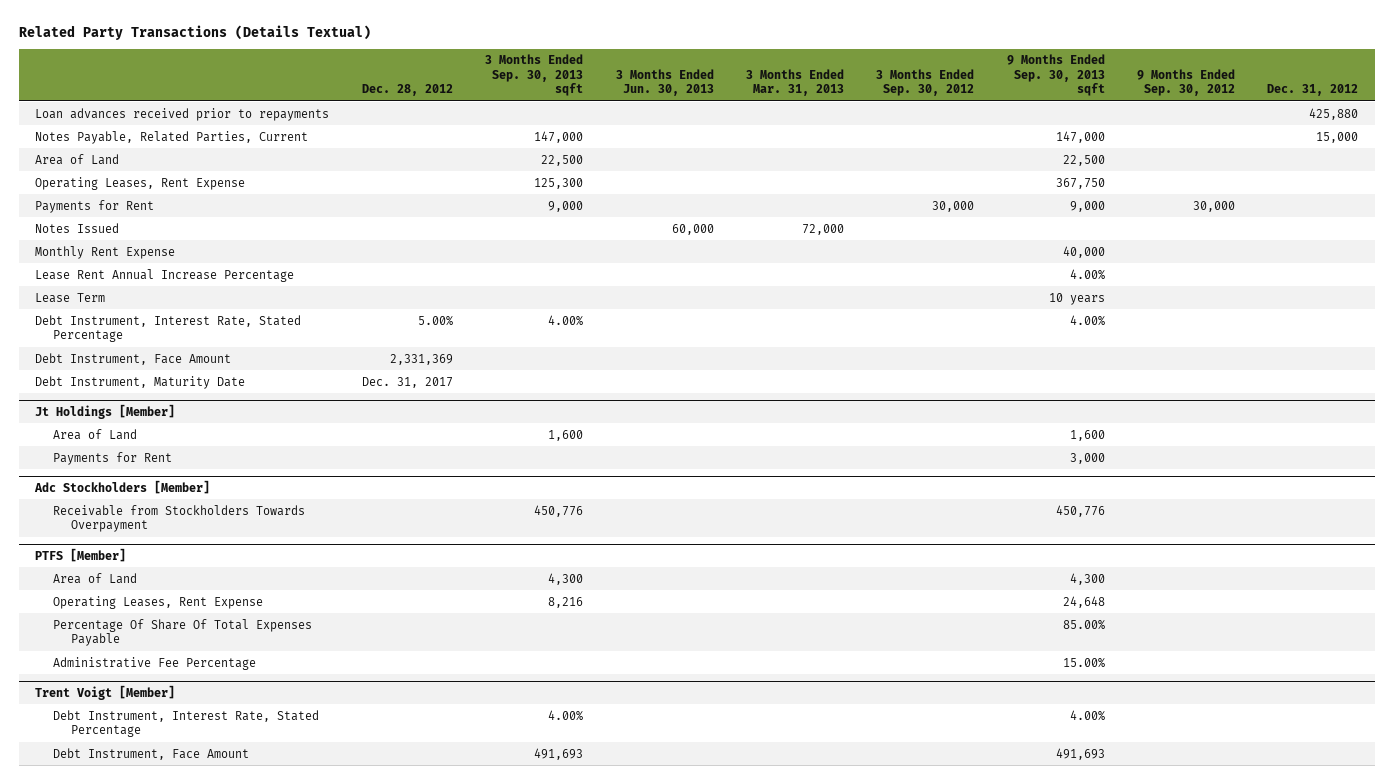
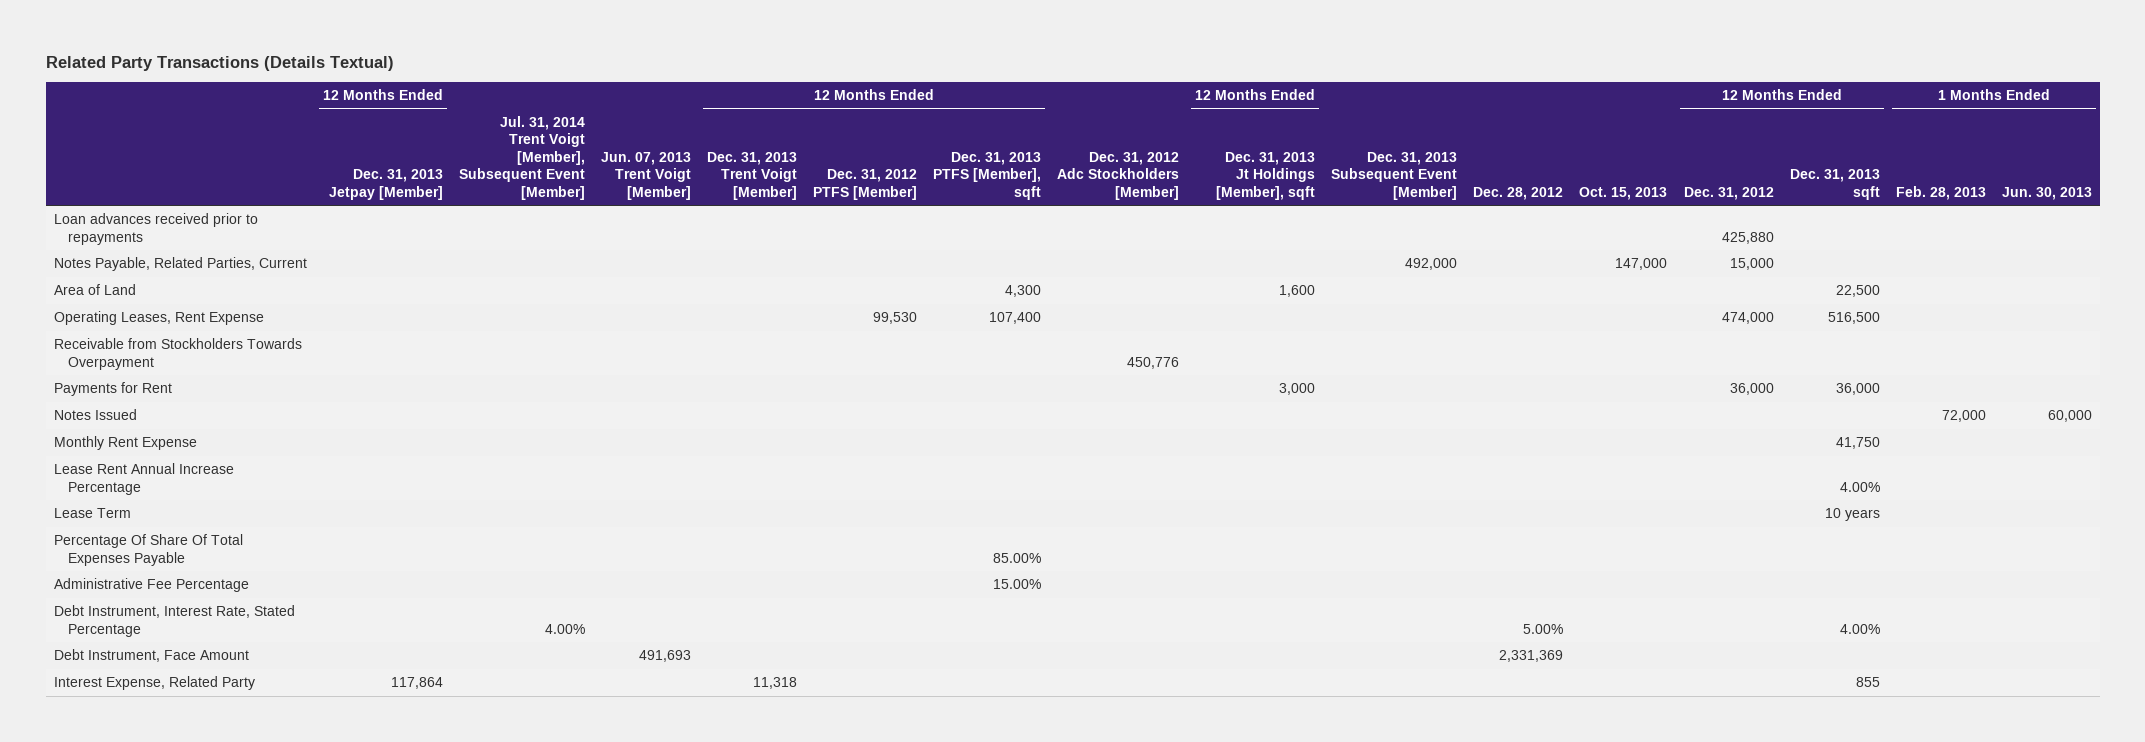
- | Dec. 28, 2012 | 3 Months Ended Sep. 30, 2013 sqft | 3 Months Ended Jun. 30, 2013 | 3 Months Ended Mar. 31, 2013 | 3 Months Ended Sep. 30, 2012 | 9 Months Ended Sep. 30, 2013 sqft | 9 Months Ended Sep. 30, 2012 | Dec. 31, 2012
+ | 12 Months Ended Dec. 31, 2013 Jetpay [Member] | Jul. 31, 2014 Trent Voigt [Member], Subsequent Event [Member] | Jun. 07, 2013 Trent Voigt [Member] | 12 Months Ended Dec. 31, 2013 Trent Voigt [Member] | 12 Months Ended Dec. 31, 2012 PTFS [Member] | 12 Months Ended Dec. 31, 2013 PTFS [Member], sqft | Dec. 31, 2012 Adc Stockholders [Member] | 12 Months Ended Dec. 31, 2013 Jt Holdings [Member], sqft | Dec. 31, 2013 Subsequent Event [Member] | Dec. 28, 2012 | Oct. 15, 2013 | 12 Months Ended Dec. 31, 2012 | 12 Months Ended Dec. 31, 2013 sqft | 1 Months Ended Feb. 28, 2013 | 1 Months Ended Jun. 30, 2013
+ Receivable from Stockholders Towards Overpayment | | | | | | | 450,776 | | | | | | | |
+ Percentage Of Share Of Total Expenses Payable | | | | | | 85.00% | | | | | | | | |
+ Administrative Fee Percentage | | | | | | 15.00% | | | | | | | | |
- Debt Instrument, Maturity Date | Dec. 31, 2017 | | | | | | |
- Jt Holdings [Member]
- Area of Land | | 1,600 | | | | 1,600 | |
- Payments for Rent | | | | | | 3,000 | |
- Adc Stockholders [Member]
- Receivable from Stockholders Towards Overpayment | | 450,776 | | | | 450,776 | |
- PTFS [Member]
- Area of Land | | 4,300 | | | | 4,300 | |
- Operating Leases, Rent Expense | | 8,216 | | | | 24,648 | |
- Percentage Of Share Of Total Expenses Payable | | | | | | 85.00% | |
- Administrative Fee Percentage | | | | | | 15.00% | |
- Trent Voigt [Member]
- Debt Instrument, Interest Rate, Stated Percentage | | 4.00% | | | | 4.00% | |
- Debt Instrument, Face Amount | | 491,693 | | | | 491,693 | |
+ Interest Expense, Related Party | 117,864 | | | 11,318 | | | | | | | | | 855 | |

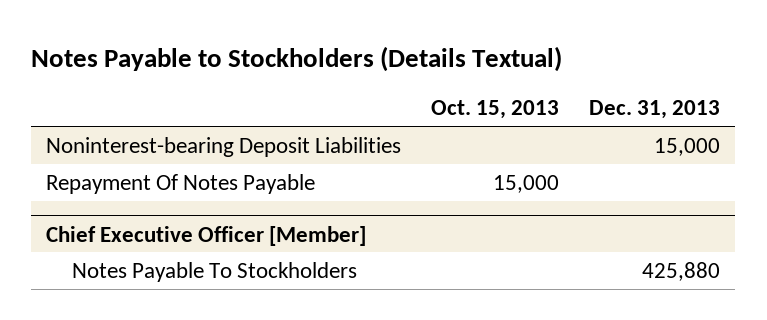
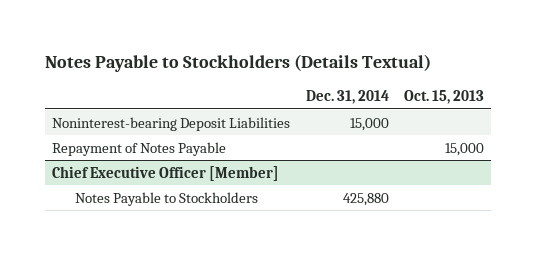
- | Oct. 15, 2013 | Dec. 31, 2013
+ | Dec. 31, 2014 | Oct. 15, 2013
- Repayment Of Notes Payable | 15,000 |
+ Repayment of Notes Payable | | 15,000
@ Chief Executive Officer [Member]
- Notes Payable To Stockholders | | 425,880
+ Notes Payable to Stockholders | 425,880 |

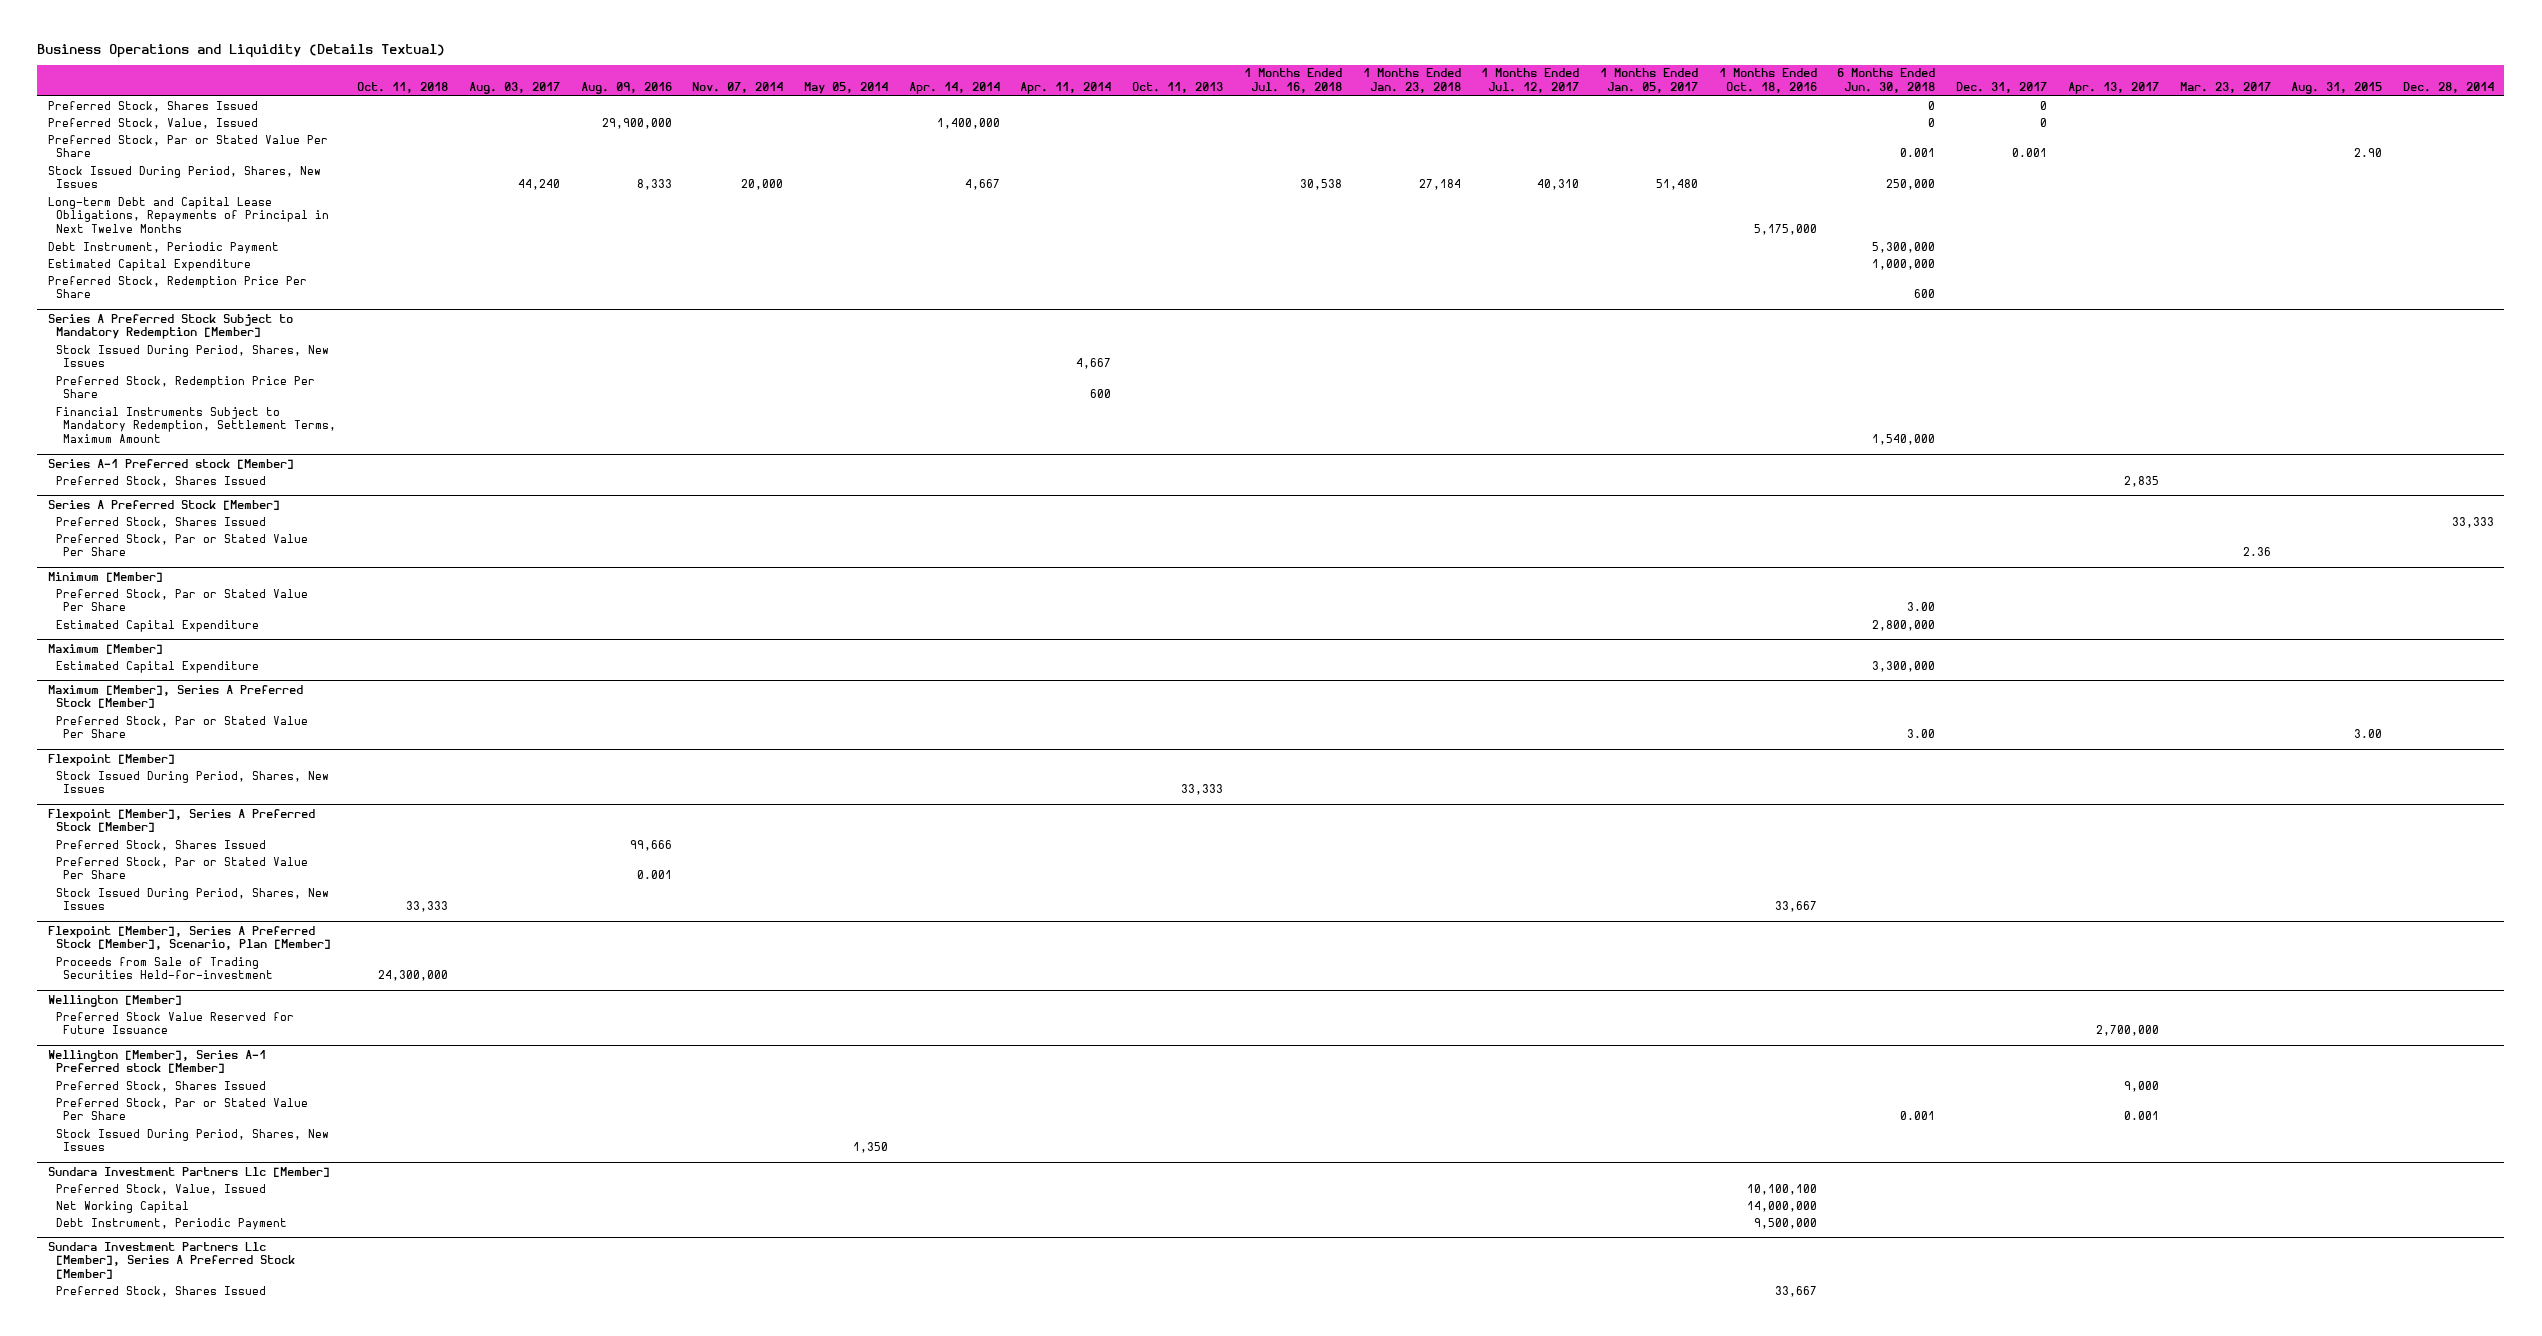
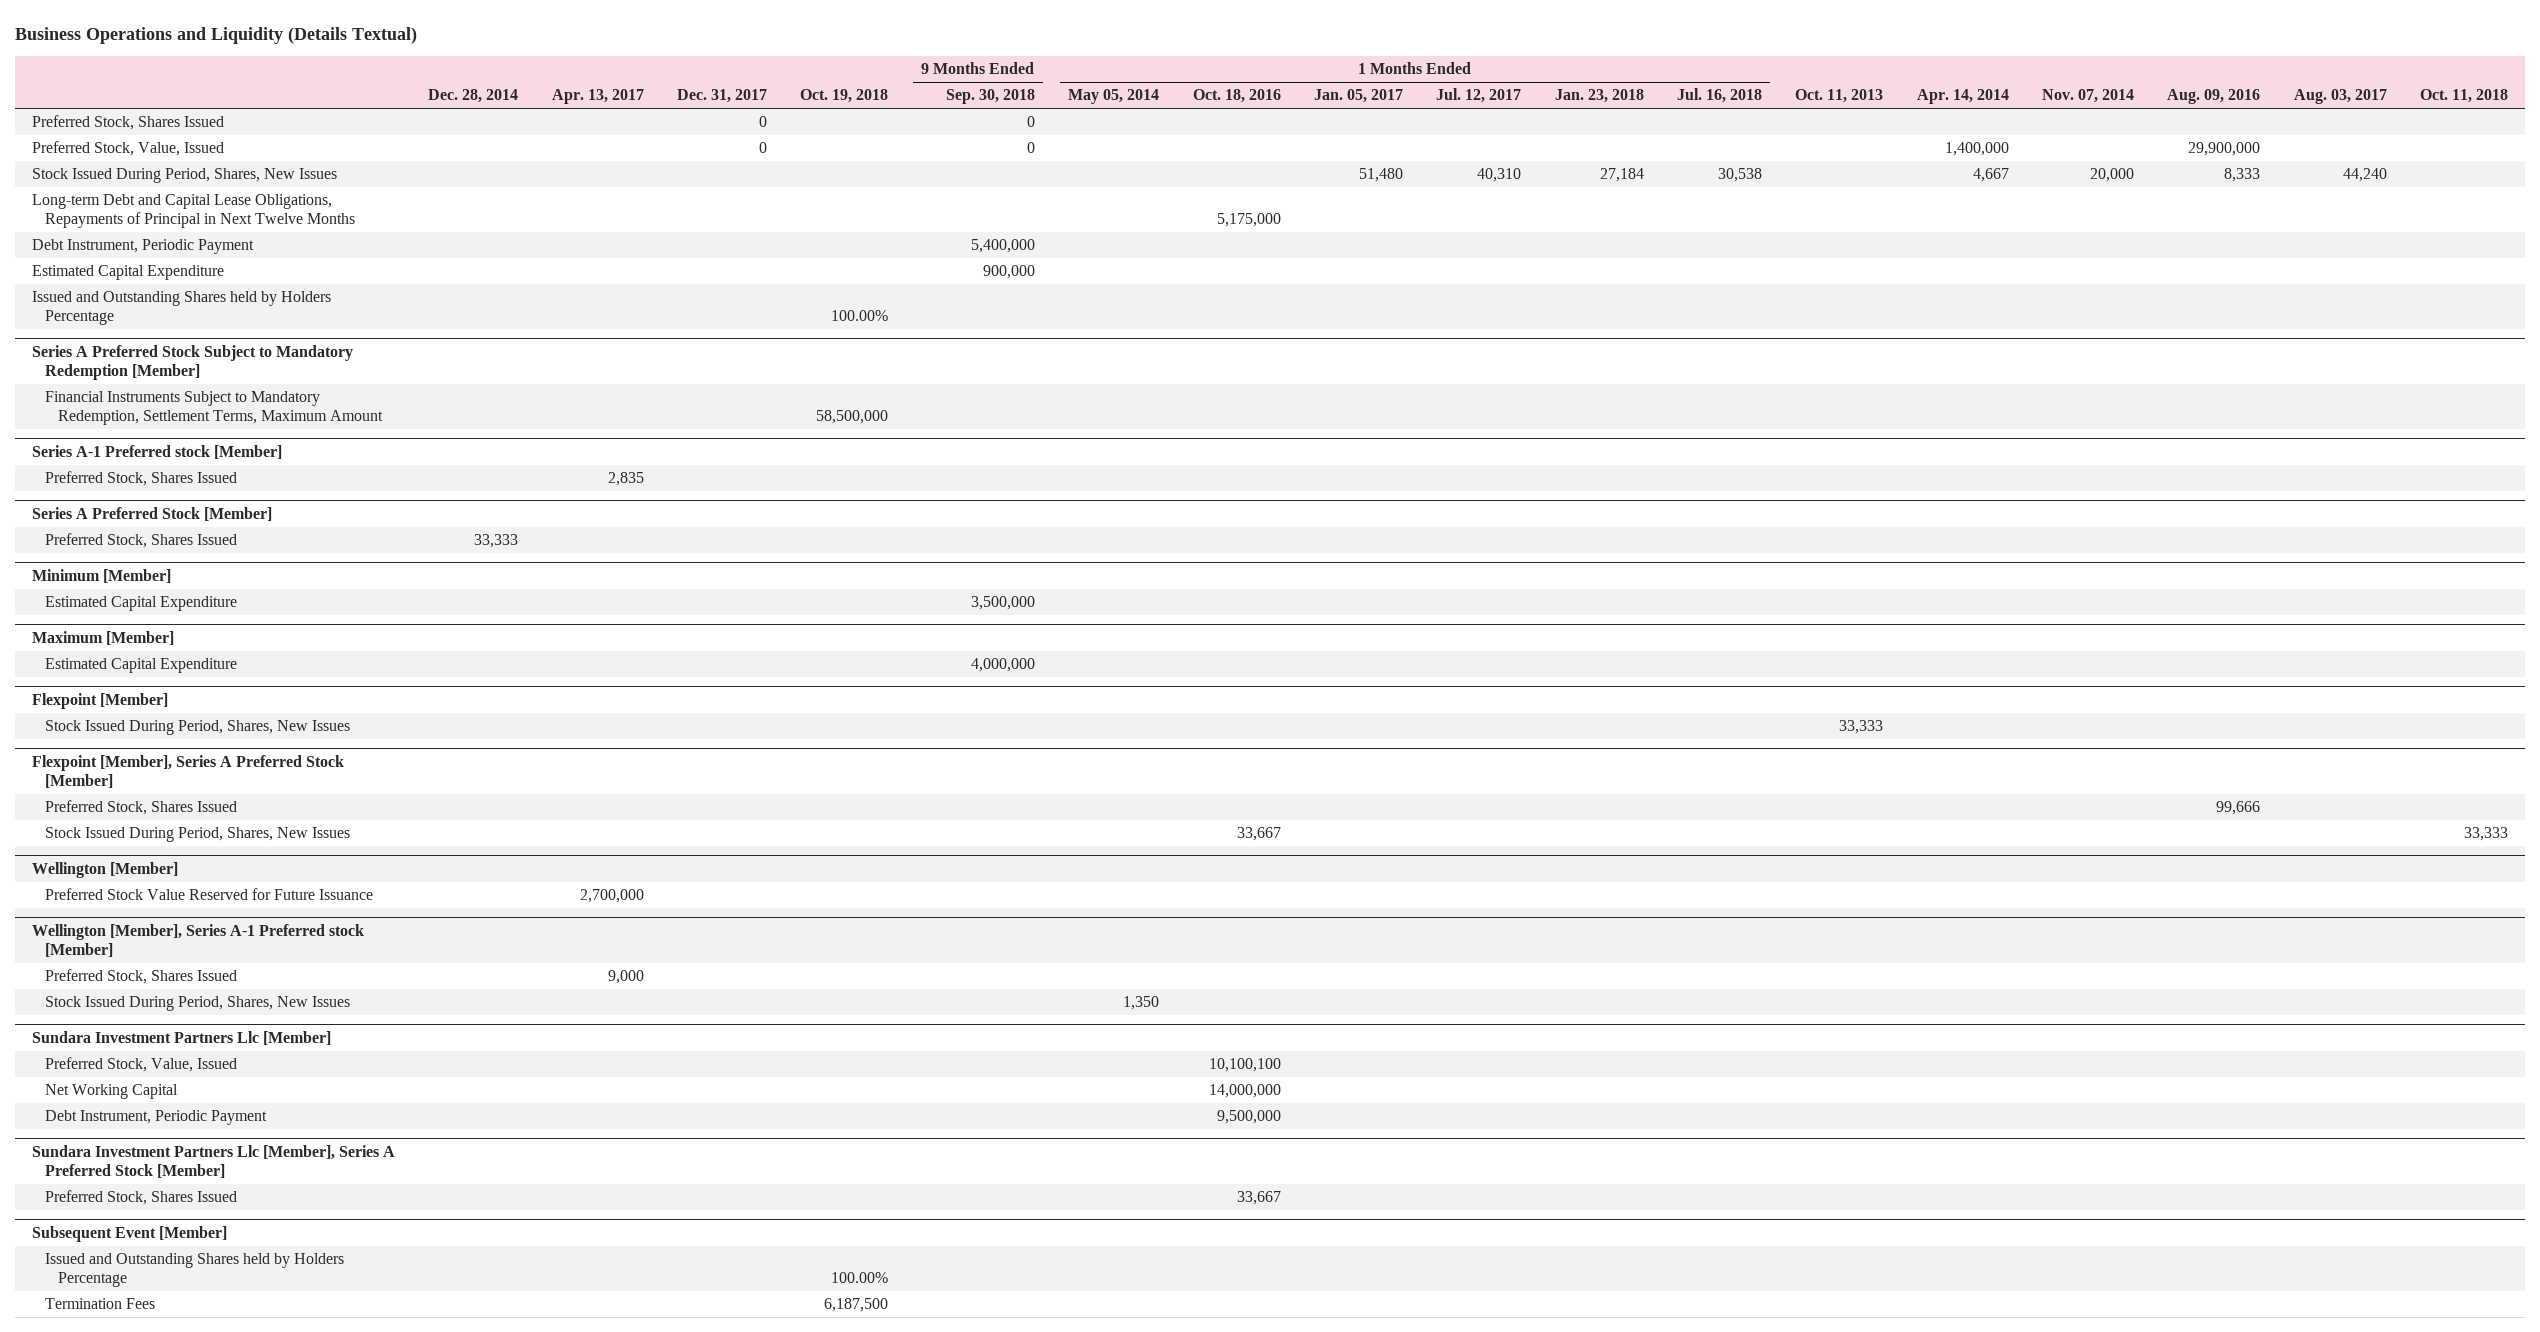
- | Oct. 11, 2018 | Aug. 03, 2017 | Aug. 09, 2016 | Nov. 07, 2014 | May 05, 2014 | Apr. 14, 2014 | Apr. 11, 2014 | Oct. 11, 2013 | 1 Months Ended Jul. 16, 2018 | 1 Months Ended Jan. 23, 2018 | 1 Months Ended Jul. 12, 2017 | 1 Months Ended Jan. 05, 2017 | 1 Months Ended Oct. 18, 2016 | 6 Months Ended Jun. 30, 2018 | Dec. 31, 2017 | Apr. 13, 2017 | Mar. 23, 2017 | Aug. 31, 2015 | Dec. 28, 2014
+ | Dec. 28, 2014 | Apr. 13, 2017 | Dec. 31, 2017 | Oct. 19, 2018 | 9 Months Ended Sep. 30, 2018 | 1 Months Ended May 05, 2014 | 1 Months Ended Oct. 18, 2016 | 1 Months Ended Jan. 05, 2017 | 1 Months Ended Jul. 12, 2017 | 1 Months Ended Jan. 23, 2018 | 1 Months Ended Jul. 16, 2018 | Oct. 11, 2013 | Apr. 14, 2014 | Nov. 07, 2014 | Aug. 09, 2016 | Aug. 03, 2017 | Oct. 11, 2018
- Preferred Stock, Par or Stated Value Per Share | | | | | | | | | | | | | | 0.001 | 0.001 | | | 2.90 |
- Preferred Stock, Redemption Price Per Share | | | | | | | | | | | | | | 600 | | | | |
+ Issued and Outstanding Shares held by Holders Percentage | | | | 100.00% | | | | | | | | | | | | |
@ Series A Preferred Stock Subject to Mandatory Redemption [Member]
- Stock Issued During Period, Shares, New Issues | | | | | | | 4,667 | | | | | | | | | | | |
- Preferred Stock, Redemption Price Per Share | | | | | | | 600 | | | | | | | | | | | |
@ Series A Preferred Stock [Member]
- Preferred Stock, Par or Stated Value Per Share | | | | | | | | | | | | | | | | | 2.36 | |
@ Minimum [Member]
- Preferred Stock, Par or Stated Value Per Share | | | | | | | | | | | | | | 3.00 | | | | |
- Maximum [Member], Series A Preferred Stock [Member]
- Preferred Stock, Par or Stated Value Per Share | | | | | | | | | | | | | | 3.00 | | | | 3.00 |
@ Flexpoint [Member], Series A Preferred Stock [Member]
- Preferred Stock, Par or Stated Value Per Share | | | 0.001 | | | | | | | | | | | | | | | |
- Flexpoint [Member], Series A Preferred Stock [Member], Scenario, Plan [Member]
- Proceeds from Sale of Trading Securities Held-for-investment | 24,300,000 | | | | | | | | | | | | | | | | | |
@ Wellington [Member], Series A-1 Preferred stock [Member]
- Preferred Stock, Par or Stated Value Per Share | | | | | | | | | | | | | | 0.001 | | 0.001 | | |
+ Subsequent Event [Member]
+ Issued and Outstanding Shares held by Holders Percentage | | | | 100.00% | | | | | | | | | | | | |
+ Termination Fees | | | | 6,187,500 | | | | | | | | | | | | |

